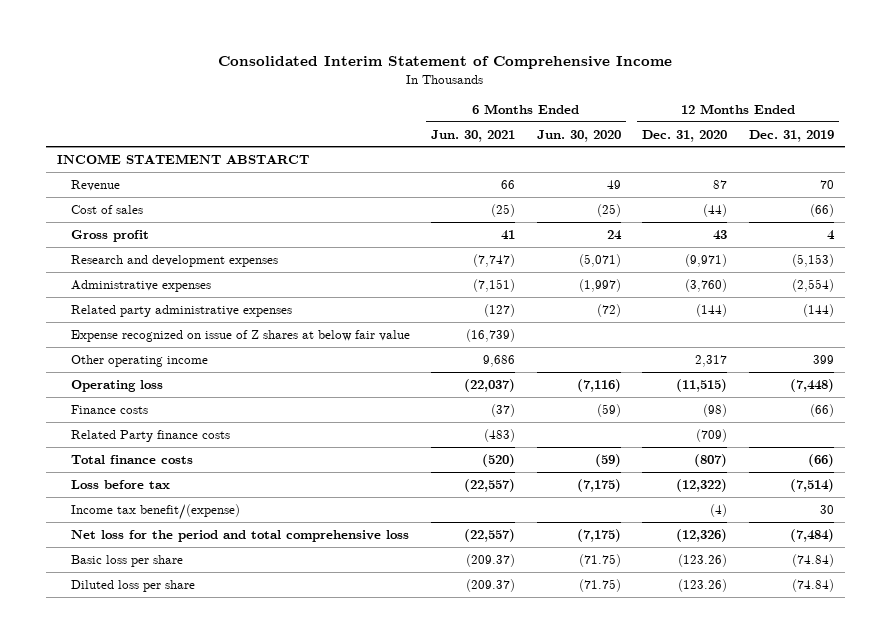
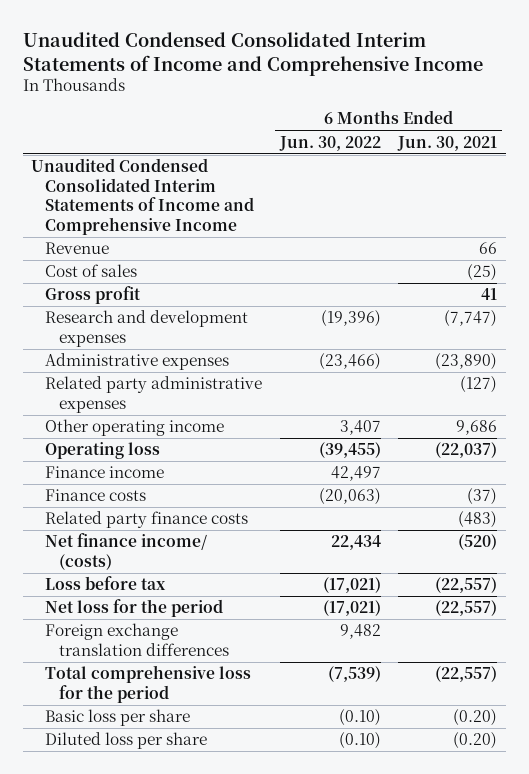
- Consolidated Interim Statement of Comprehensive Income
+ Unaudited Condensed Consolidated Interim Statements of Income and Comprehensive Income
- | 6 Months Ended Jun. 30, 2021 | 6 Months Ended Jun. 30, 2020 | 12 Months Ended Dec. 31, 2020 | 12 Months Ended Dec. 31, 2019
+ | 6 Months Ended Jun. 30, 2022 | 6 Months Ended Jun. 30, 2021
- INCOME STATEMENT ABSTARCT
+ Unaudited Condensed Consolidated Interim Statements of Income and Comprehensive Income
- Administrative expenses | (7,151) | (1,997) | (3,760) | (2,554)
+ Administrative expenses | (23,466) | (23,890)
- Expense recognized on issue of Z shares at below fair value | (16,739) | | |
+ Finance income | 42,497 |
- Related Party finance costs | (483) | | (709) |
- Total finance costs | (520) | (59) | (807) | (66)
+ Related party finance costs | | (483)
+ Net finance income/ (costs) | 22,434 | (520)
- Income tax benefit/(expense) | | | (4) | 30
- Net loss for the period and total comprehensive loss | (22,557) | (7,175) | (12,326) | (7,484)
- Basic loss per share | (209.37) | (71.75) | (123.26) | (74.84)
- Diluted loss per share | (209.37) | (71.75) | (123.26) | (74.84)
+ Net loss for the period | (17,021) | (22,557)
+ Foreign exchange translation differences | 9,482 |
+ Total comprehensive loss for the period | (7,539) | (22,557)
+ Basic loss per share | (0.10) | (0.20)
+ Diluted loss per share | (0.10) | (0.20)

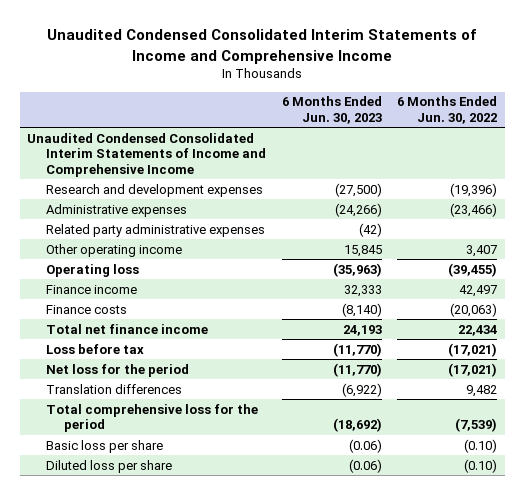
- | 6 Months Ended Jun. 30, 2022 | 6 Months Ended Jun. 30, 2021
+ | 6 Months Ended Jun. 30, 2023 | 6 Months Ended Jun. 30, 2022
- Revenue | | 66
- Cost of sales | | (25)
- Gross profit | | 41
- Related party finance costs | | (483)
- Net finance income/ (costs) | 22,434 | (520)
+ Total net finance income | 24,193 | 22,434
- Foreign exchange translation differences | 9,482 |
+ Translation differences | (6,922) | 9,482

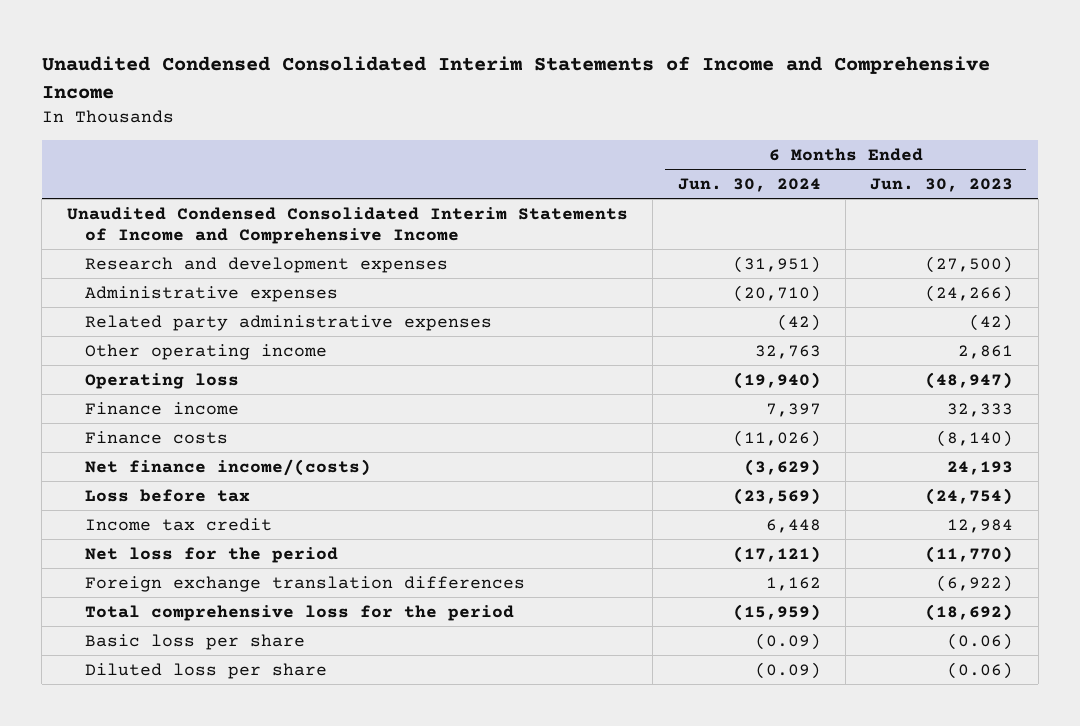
- | 6 Months Ended Jun. 30, 2023 | 6 Months Ended Jun. 30, 2022
+ | 6 Months Ended Jun. 30, 2024 | 6 Months Ended Jun. 30, 2023
- Other operating income | 15,845 | 3,407
- Operating loss | (35,963) | (39,455)
+ Other operating income | 32,763 | 2,861
+ Operating loss | (19,940) | (48,947)
- Total net finance income | 24,193 | 22,434
- Loss before tax | (11,770) | (17,021)
+ Net finance income/(costs) | (3,629) | 24,193
+ Loss before tax | (23,569) | (24,754)
+ Income tax credit | 6,448 | 12,984
- Translation differences | (6,922) | 9,482
+ Foreign exchange translation differences | 1,162 | (6,922)

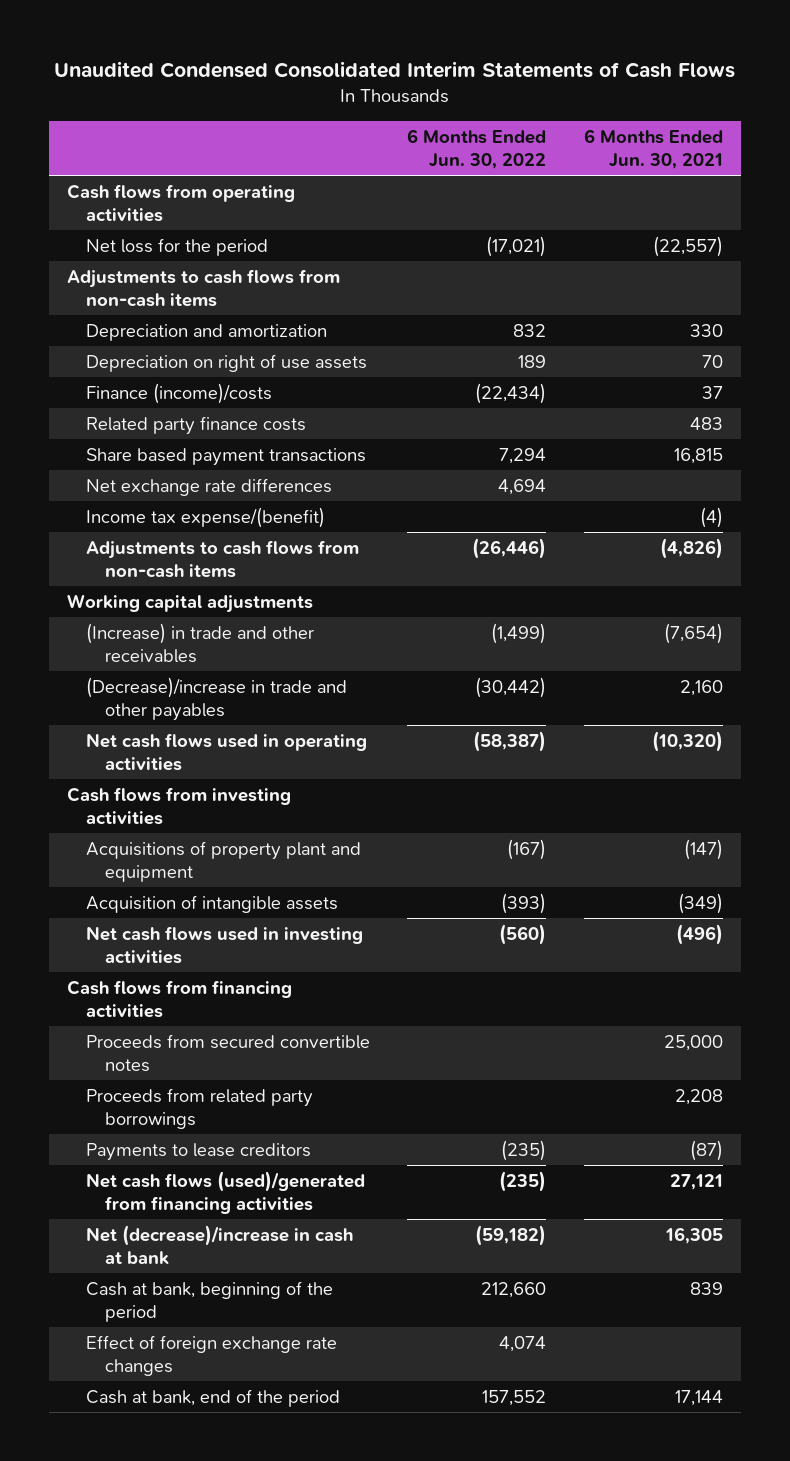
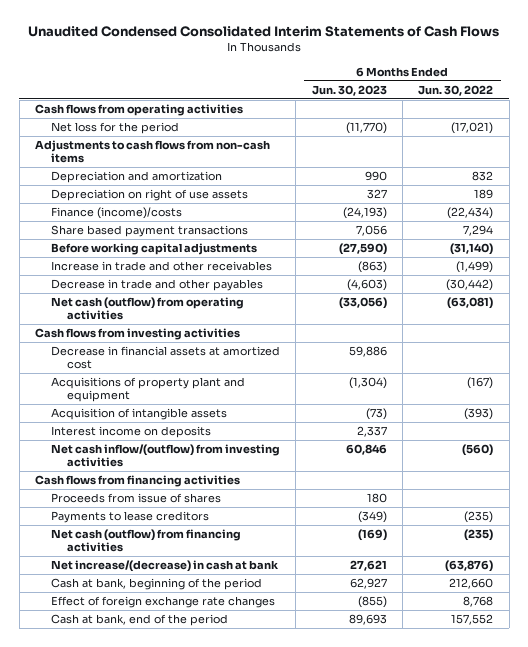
- | 6 Months Ended Jun. 30, 2022 | 6 Months Ended Jun. 30, 2021
+ | 6 Months Ended Jun. 30, 2023 | 6 Months Ended Jun. 30, 2022
- Related party finance costs | | 483
- Net exchange rate differences | 4,694 |
- Income tax expense/(benefit) | | (4)
- Adjustments to cash flows from non-cash items | (26,446) | (4,826)
- Working capital adjustments
- (Increase) in trade and other receivables | (1,499) | (7,654)
- (Decrease)/increase in trade and other payables | (30,442) | 2,160
- Net cash flows used in operating activities | (58,387) | (10,320)
+ Before working capital adjustments | (27,590) | (31,140)
+ Increase in trade and other receivables | (863) | (1,499)
+ Decrease in trade and other payables | (4,603) | (30,442)
+ Net cash (outflow) from operating activities | (33,056) | (63,081)
+ Decrease in financial assets at amortized cost | 59,886 |
- Net cash flows used in investing activities | (560) | (496)
+ Interest income on deposits | 2,337 |
+ Net cash inflow/(outflow) from investing activities | 60,846 | (560)
- Proceeds from secured convertible notes | | 25,000
- Proceeds from related party borrowings | | 2,208
+ Proceeds from issue of shares | 180 |
- Net cash flows (used)/generated from financing activities | (235) | 27,121
- Net (decrease)/increase in cash at bank | (59,182) | 16,305
+ Net cash (outflow) from financing activities | (169) | (235)
+ Net increase/(decrease) in cash at bank | 27,621 | (63,876)
- Effect of foreign exchange rate changes | 4,074 |
+ Effect of foreign exchange rate changes | (855) | 8,768

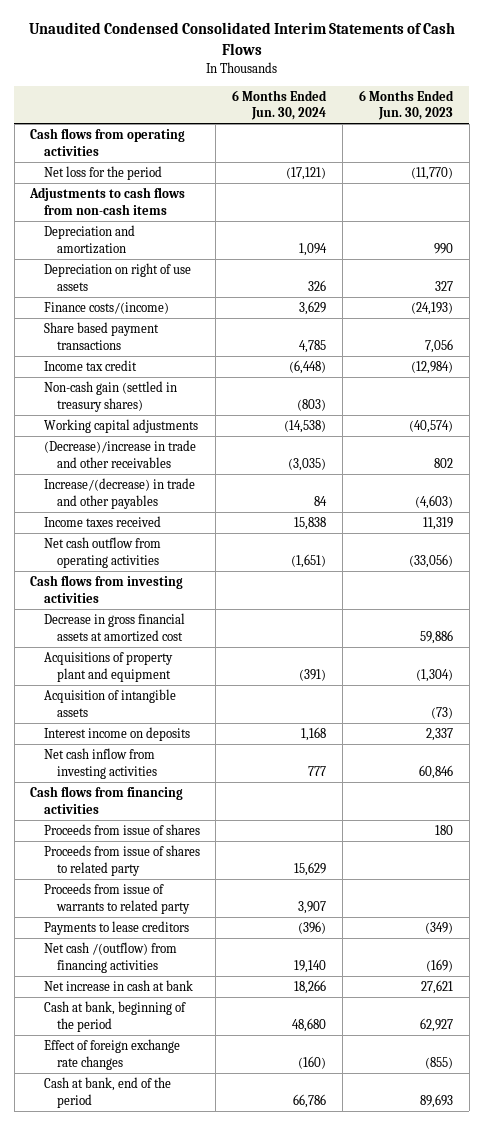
- | 6 Months Ended Jun. 30, 2023 | 6 Months Ended Jun. 30, 2022
+ | 6 Months Ended Jun. 30, 2024 | 6 Months Ended Jun. 30, 2023
- Finance (income)/costs | (24,193) | (22,434)
+ Finance costs/(income) | 3,629 | (24,193)
- Before working capital adjustments | (27,590) | (31,140)
- Increase in trade and other receivables | (863) | (1,499)
- Decrease in trade and other payables | (4,603) | (30,442)
- Net cash (outflow) from operating activities | (33,056) | (63,081)
+ Income tax credit | (6,448) | (12,984)
+ Non-cash gain (settled in treasury shares) | (803) |
+ Working capital adjustments | (14,538) | (40,574)
+ (Decrease)/increase in trade and other receivables | (3,035) | 802
+ Increase/(decrease) in trade and other payables | 84 | (4,603)
+ Income taxes received | 15,838 | 11,319
+ Net cash outflow from operating activities | (1,651) | (33,056)
- Decrease in financial assets at amortized cost | 59,886 |
+ Decrease in gross financial assets at amortized cost | | 59,886
- Net cash inflow/(outflow) from investing activities | 60,846 | (560)
+ Net cash inflow from investing activities | 777 | 60,846
+ Proceeds from issue of shares to related party | 15,629 |
+ Proceeds from issue of warrants to related party | 3,907 |
- Net cash (outflow) from financing activities | (169) | (235)
- Net increase/(decrease) in cash at bank | 27,621 | (63,876)
+ Net cash /(outflow) from financing activities | 19,140 | (169)
+ Net increase in cash at bank | 18,266 | 27,621

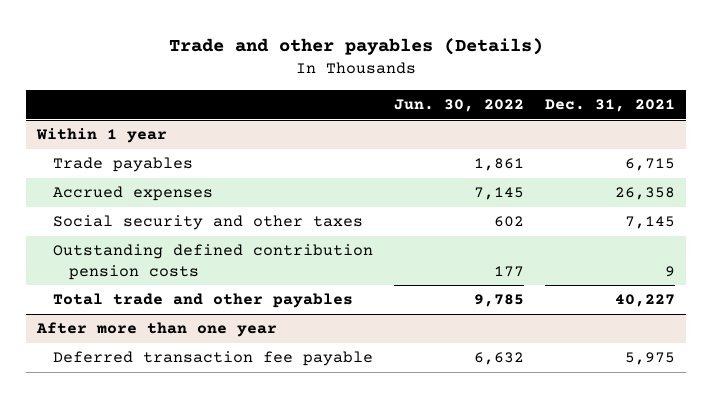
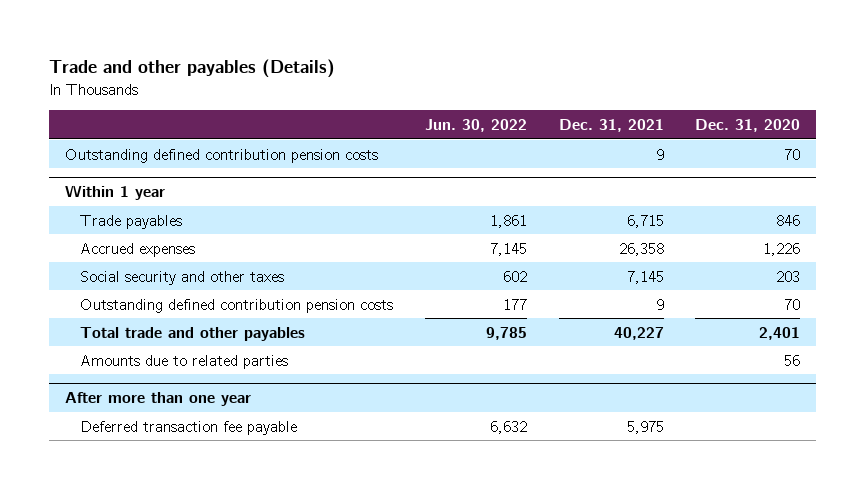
- | Jun. 30, 2022 | Dec. 31, 2021
+ | Jun. 30, 2022 | Dec. 31, 2021 | Dec. 31, 2020
+ Outstanding defined contribution pension costs | | 9 | 70
@ Within 1 year
+ Amounts due to related parties | | | 56

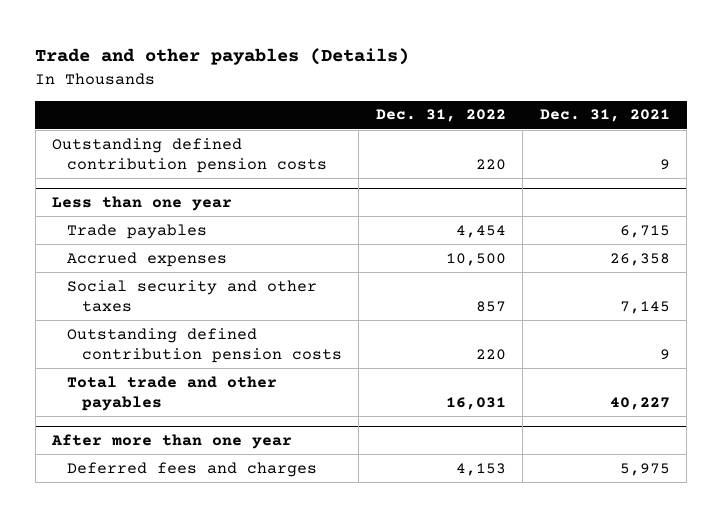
- | Jun. 30, 2022 | Dec. 31, 2021 | Dec. 31, 2020
+ | Dec. 31, 2022 | Dec. 31, 2021
- Within 1 year
+ Less than one year
- Amounts due to related parties | | | 56
@ After more than one year
- Deferred transaction fee payable | 6,632 | 5,975 |
+ Deferred fees and charges | 4,153 | 5,975

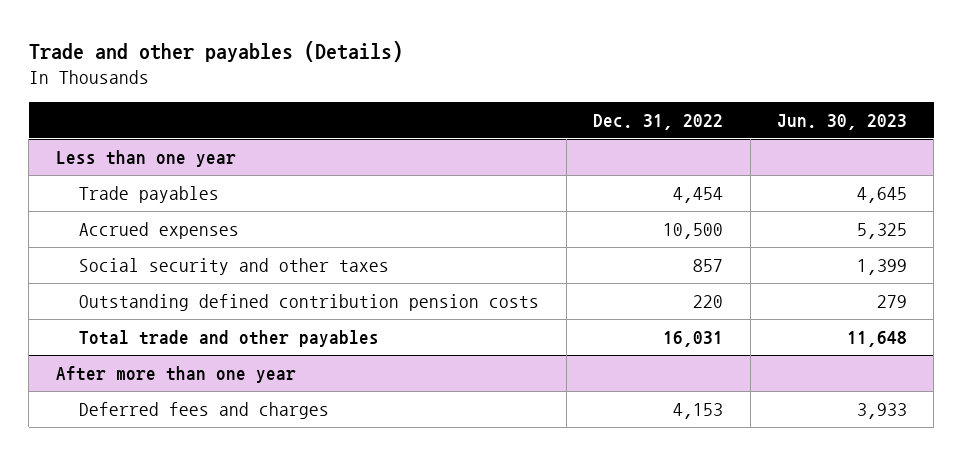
- | Dec. 31, 2022 | Dec. 31, 2021
+ | Dec. 31, 2022 | Jun. 30, 2023
- Outstanding defined contribution pension costs | 220 | 9

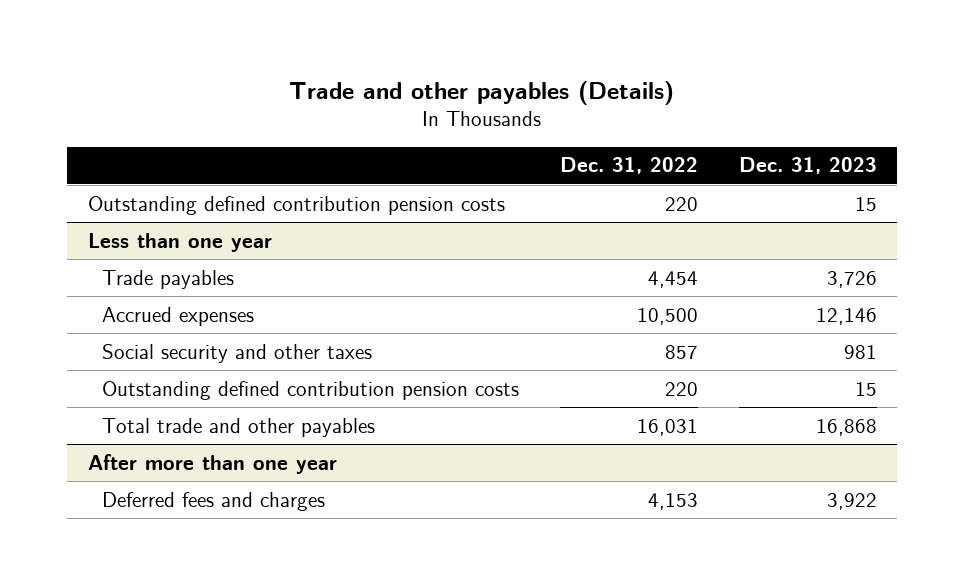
- | Dec. 31, 2022 | Jun. 30, 2023
+ | Dec. 31, 2022 | Dec. 31, 2023
+ Outstanding defined contribution pension costs | 220 | 15

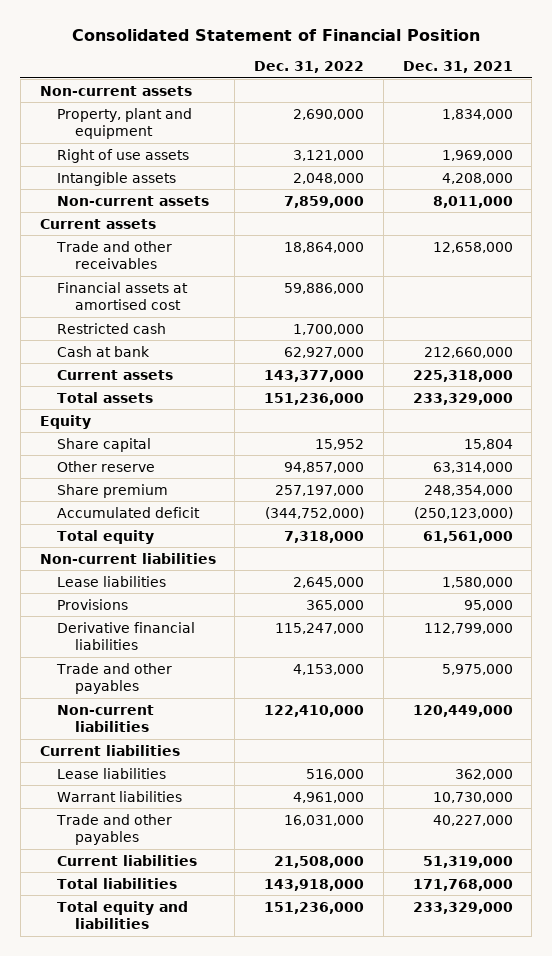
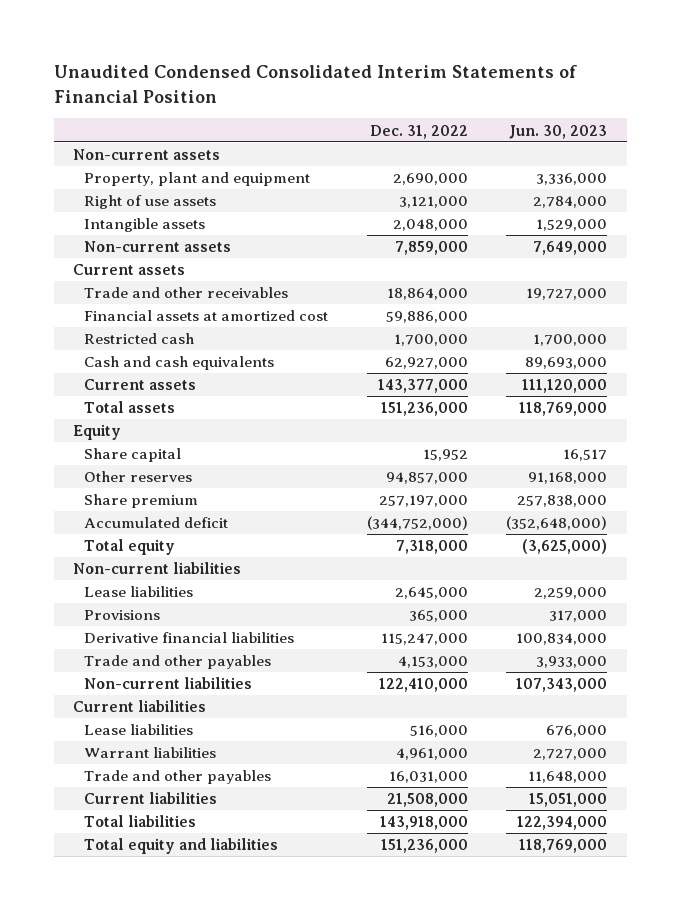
- Consolidated Statement of Financial Position
+ Unaudited Condensed Consolidated Interim Statements of Financial Position
- | Dec. 31, 2022 | Dec. 31, 2021
+ | Dec. 31, 2022 | Jun. 30, 2023
- Financial assets at amortised cost | 59,886,000 |
+ Financial assets at amortized cost | 59,886,000 |
- Cash at bank | 62,927,000 | 212,660,000
+ Cash and cash equivalents | 62,927,000 | 89,693,000
- Other reserve | 94,857,000 | 63,314,000
+ Other reserves | 94,857,000 | 91,168,000

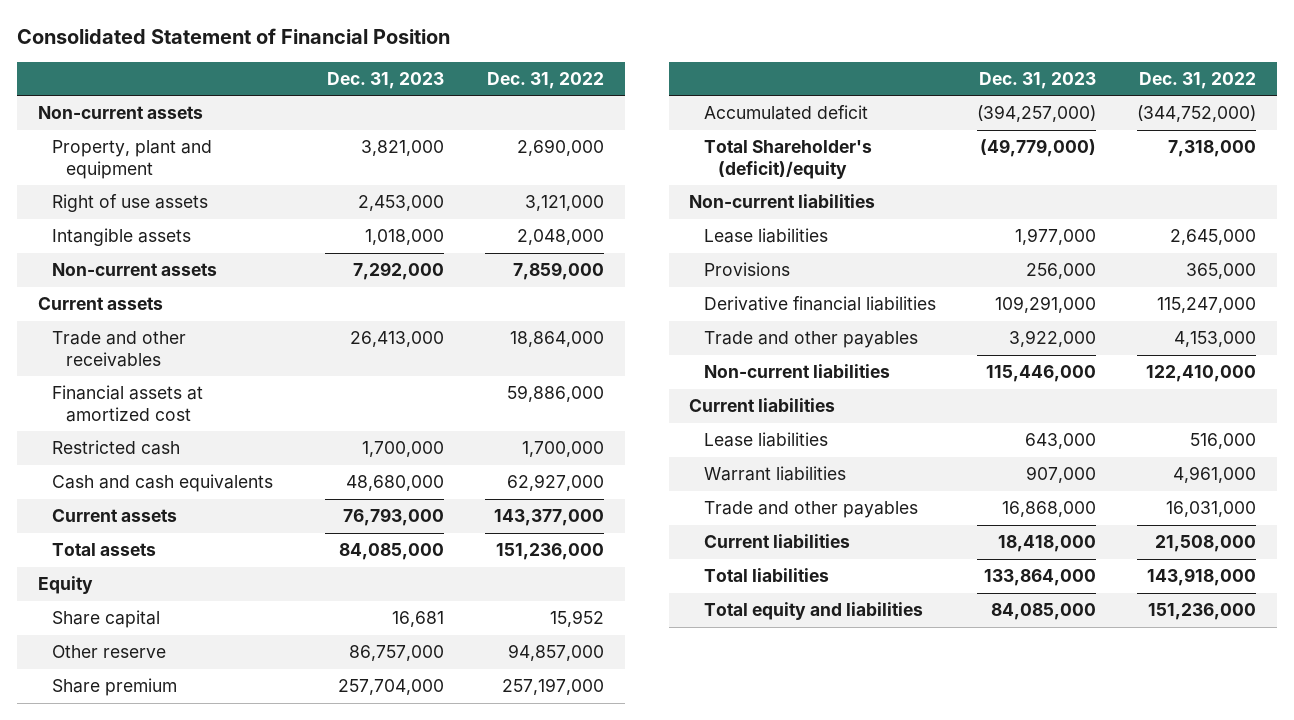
- Unaudited Condensed Consolidated Interim Statements of Financial Position
+ Consolidated Statement of Financial Position
- | Dec. 31, 2022 | Jun. 30, 2023
+ | Dec. 31, 2023 | Dec. 31, 2022
- Other reserves | 94,857,000 | 91,168,000
+ Other reserve | 86,757,000 | 94,857,000
- Total equity | 7,318,000 | (3,625,000)
+ Total Shareholder's (deficit)/equity | (49,779,000) | 7,318,000

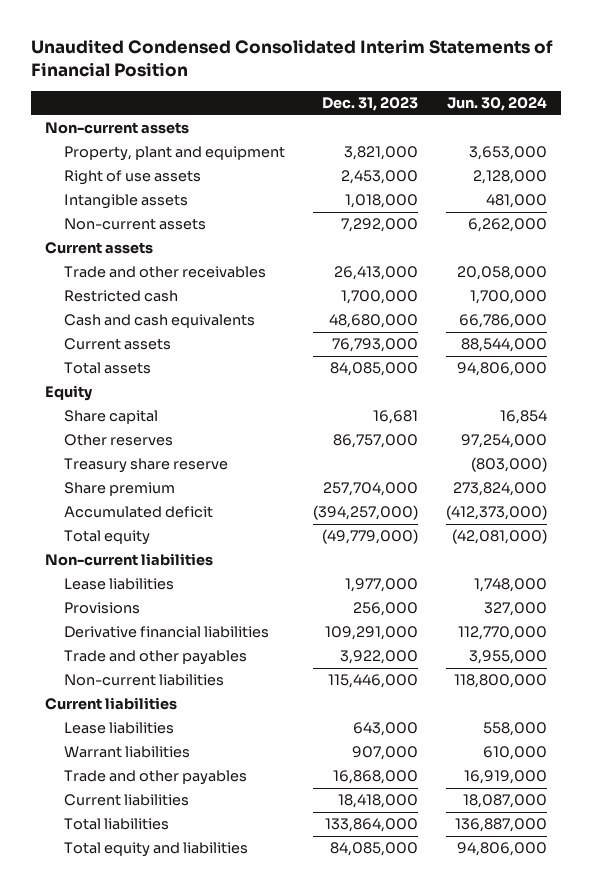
- Consolidated Statement of Financial Position
+ Unaudited Condensed Consolidated Interim Statements of Financial Position
- | Dec. 31, 2023 | Dec. 31, 2022
+ | Dec. 31, 2023 | Jun. 30, 2024
- Financial assets at amortized cost | | 59,886,000
- Other reserve | 86,757,000 | 94,857,000
+ Other reserves | 86,757,000 | 97,254,000
+ Treasury share reserve | | (803,000)
- Total Shareholder's (deficit)/equity | (49,779,000) | 7,318,000
+ Total equity | (49,779,000) | (42,081,000)

